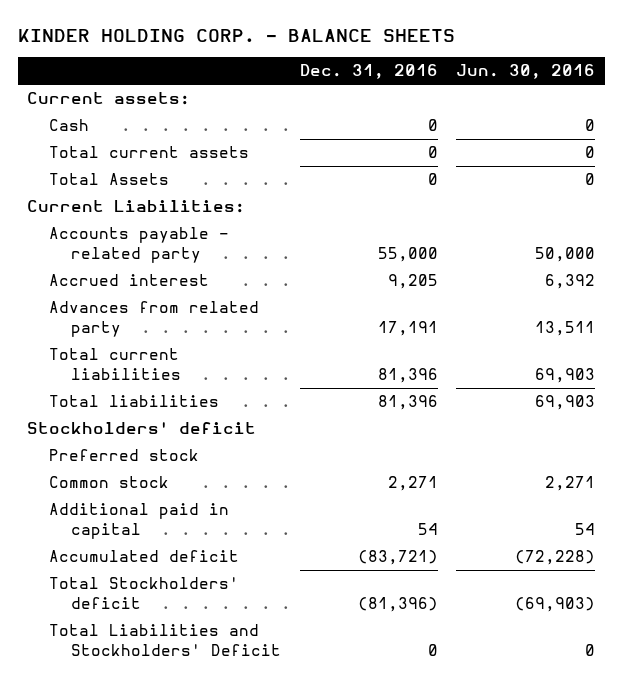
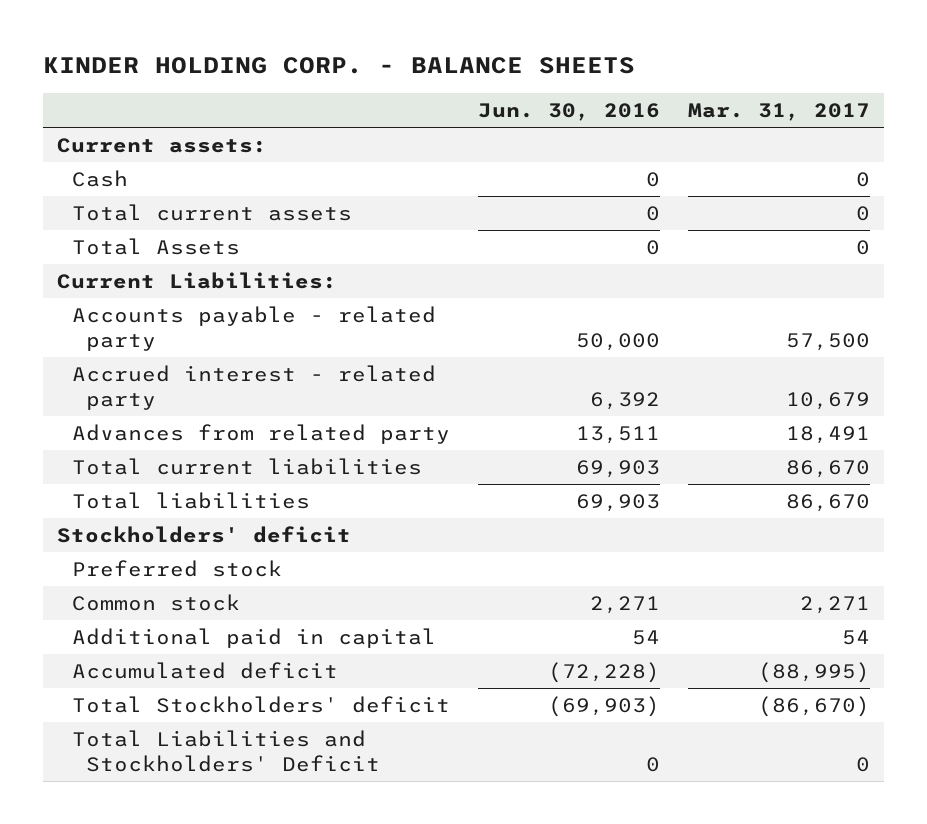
- | Dec. 31, 2016 | Jun. 30, 2016
+ | Jun. 30, 2016 | Mar. 31, 2017
- Accrued interest | 9,205 | 6,392
+ Accrued interest - related party | 6,392 | 10,679

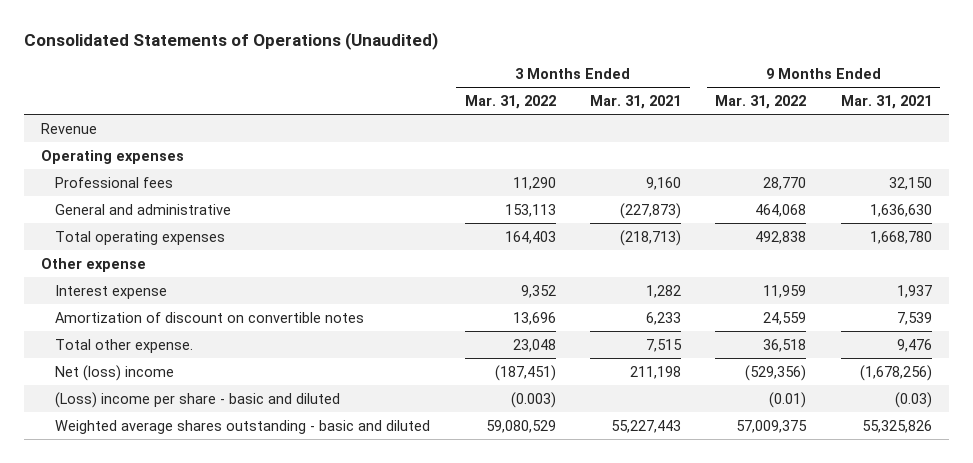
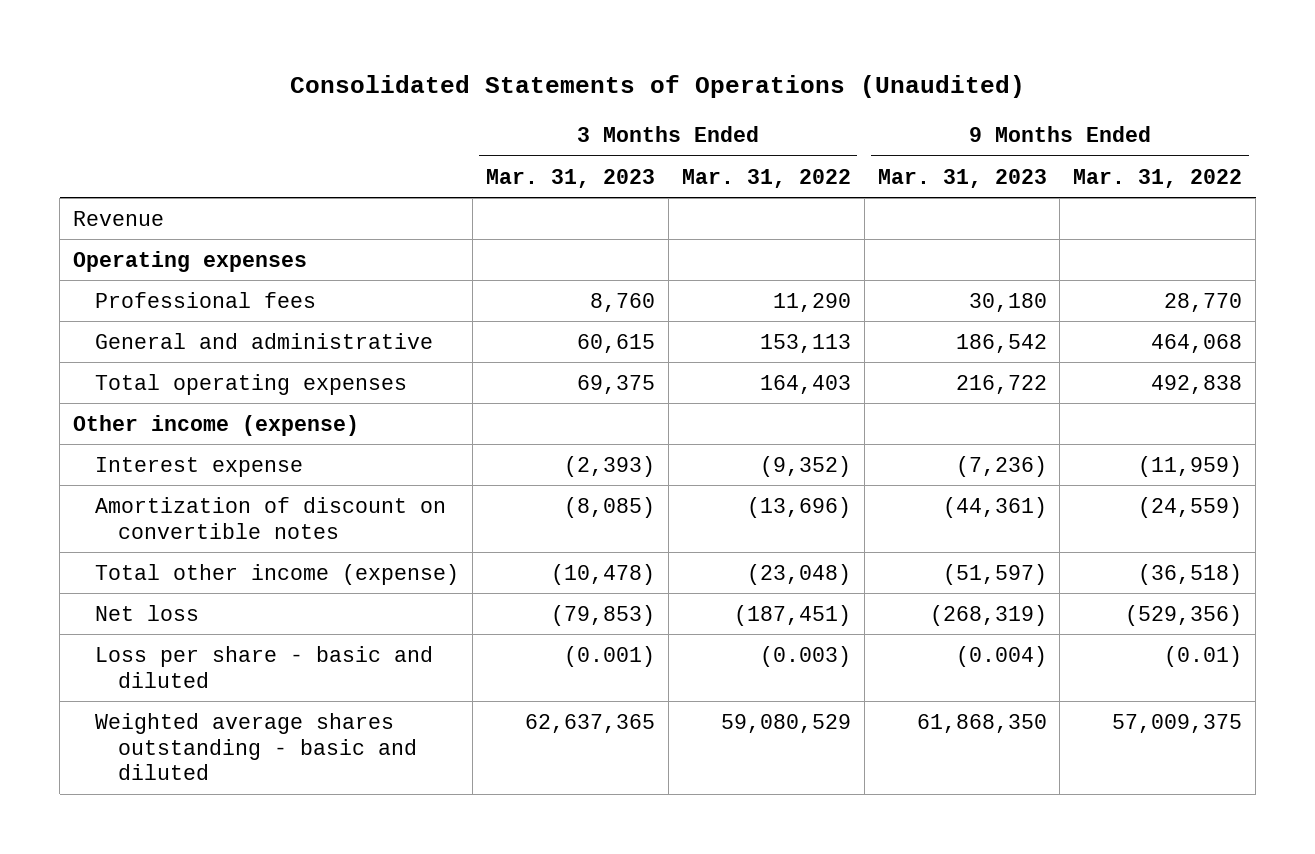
- | 3 Months Ended Mar. 31, 2022 | 3 Months Ended Mar. 31, 2021 | 9 Months Ended Mar. 31, 2022 | 9 Months Ended Mar. 31, 2021
+ | 3 Months Ended Mar. 31, 2023 | 3 Months Ended Mar. 31, 2022 | 9 Months Ended Mar. 31, 2023 | 9 Months Ended Mar. 31, 2022
- Other expense
- Interest expense | 9,352 | 1,282 | 11,959 | 1,937
- Amortization of discount on convertible notes | 13,696 | 6,233 | 24,559 | 7,539
- Total other expense. | 23,048 | 7,515 | 36,518 | 9,476
- Net (loss) income | (187,451) | 211,198 | (529,356) | (1,678,256)
- (Loss) income per share - basic and diluted | (0.003) | | (0.01) | (0.03)
+ Other income (expense)
+ Interest expense | (2,393) | (9,352) | (7,236) | (11,959)
+ Amortization of discount on convertible notes | (8,085) | (13,696) | (44,361) | (24,559)
+ Total other income (expense) | (10,478) | (23,048) | (51,597) | (36,518)
+ Net loss | (79,853) | (187,451) | (268,319) | (529,356)
+ Loss per share - basic and diluted | (0.001) | (0.003) | (0.004) | (0.01)

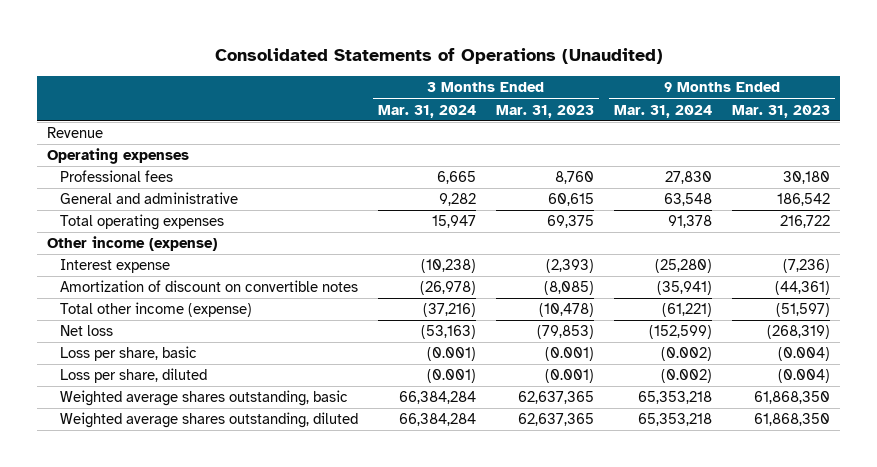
- | 3 Months Ended Mar. 31, 2023 | 3 Months Ended Mar. 31, 2022 | 9 Months Ended Mar. 31, 2023 | 9 Months Ended Mar. 31, 2022
+ | 3 Months Ended Mar. 31, 2024 | 3 Months Ended Mar. 31, 2023 | 9 Months Ended Mar. 31, 2024 | 9 Months Ended Mar. 31, 2023
- Loss per share - basic and diluted | (0.001) | (0.003) | (0.004) | (0.01)
- Weighted average shares outstanding - basic and diluted | 62,637,365 | 59,080,529 | 61,868,350 | 57,009,375
+ Loss per share, basic | (0.001) | (0.001) | (0.002) | (0.004)
+ Loss per share, diluted | (0.001) | (0.001) | (0.002) | (0.004)
+ Weighted average shares outstanding, basic | 66,384,284 | 62,637,365 | 65,353,218 | 61,868,350
+ Weighted average shares outstanding, diluted | 66,384,284 | 62,637,365 | 65,353,218 | 61,868,350

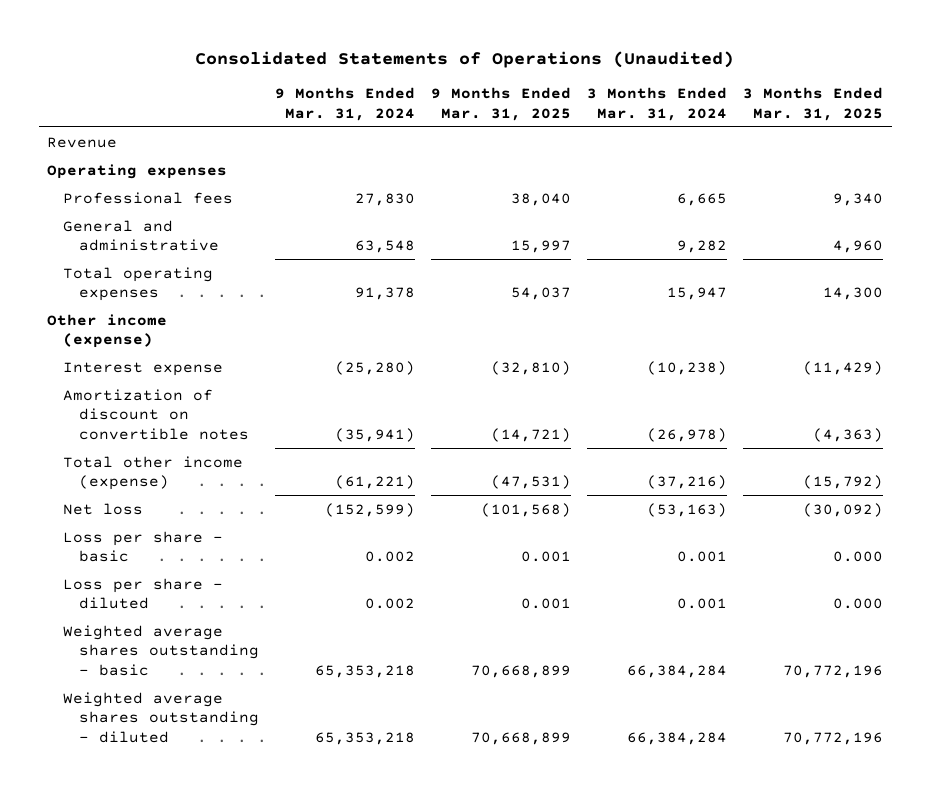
- | 3 Months Ended Mar. 31, 2024 | 3 Months Ended Mar. 31, 2023 | 9 Months Ended Mar. 31, 2024 | 9 Months Ended Mar. 31, 2023
+ | 9 Months Ended Mar. 31, 2024 | 9 Months Ended Mar. 31, 2025 | 3 Months Ended Mar. 31, 2024 | 3 Months Ended Mar. 31, 2025
- Loss per share, basic | (0.001) | (0.001) | (0.002) | (0.004)
- Loss per share, diluted | (0.001) | (0.001) | (0.002) | (0.004)
- Weighted average shares outstanding, basic | 66,384,284 | 62,637,365 | 65,353,218 | 61,868,350
- Weighted average shares outstanding, diluted | 66,384,284 | 62,637,365 | 65,353,218 | 61,868,350
+ Loss per share - basic | 0.002 | 0.001 | 0.001 | 0.000
+ Loss per share - diluted | 0.002 | 0.001 | 0.001 | 0.000
+ Weighted average shares outstanding - basic | 65,353,218 | 70,668,899 | 66,384,284 | 70,772,196
+ Weighted average shares outstanding - diluted | 65,353,218 | 70,668,899 | 66,384,284 | 70,772,196

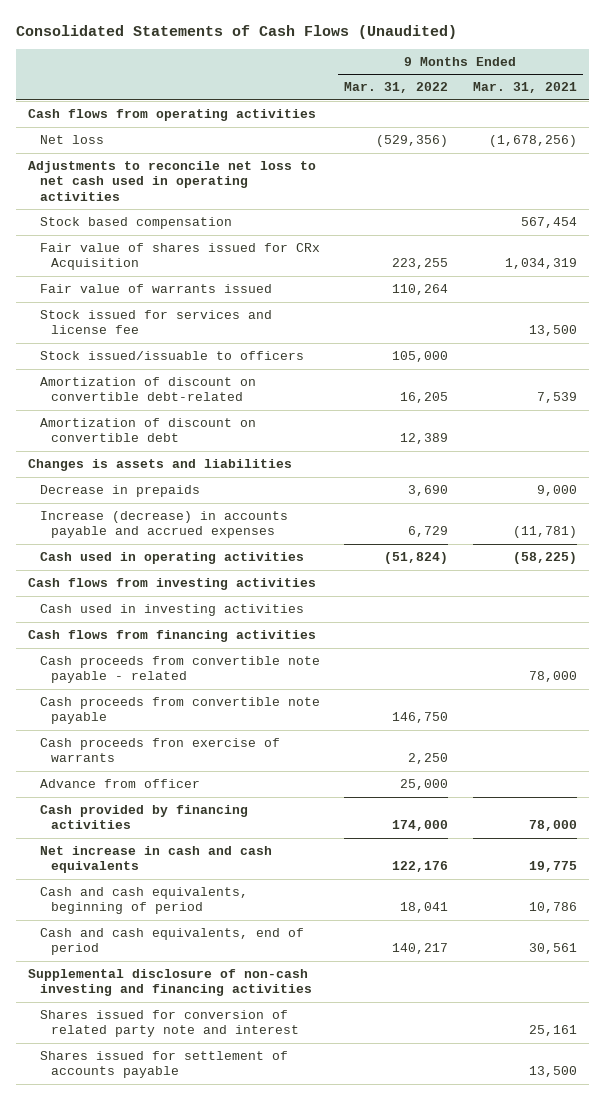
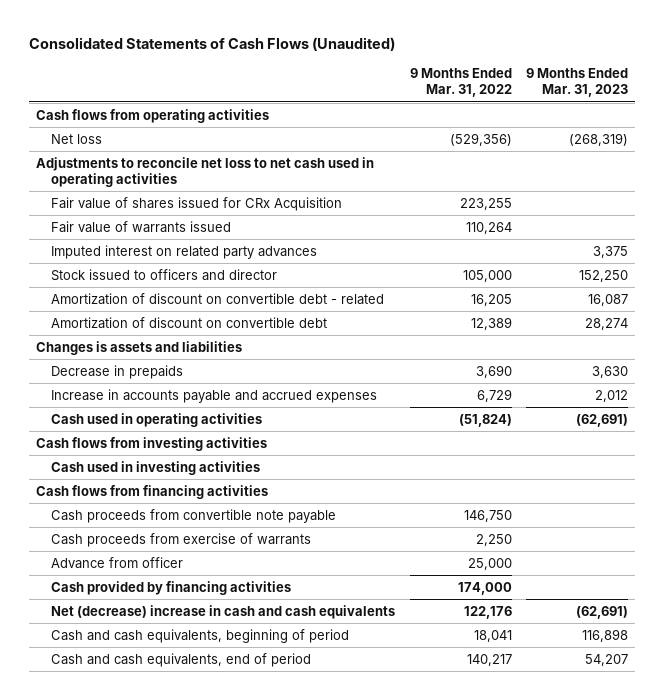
- | 9 Months Ended Mar. 31, 2022 | 9 Months Ended Mar. 31, 2021
+ | 9 Months Ended Mar. 31, 2022 | 9 Months Ended Mar. 31, 2023
- Stock based compensation | | 567,454
- Stock issued for services and license fee | | 13,500
- Stock issued/issuable to officers | 105,000 |
- Amortization of discount on convertible debt-related | 16,205 | 7,539
+ Imputed interest on related party advances | | 3,375
+ Stock issued to officers and director | 105,000 | 152,250
+ Amortization of discount on convertible debt - related | 16,205 | 16,087
- Increase (decrease) in accounts payable and accrued expenses | 6,729 | (11,781)
+ Increase in accounts payable and accrued expenses | 6,729 | 2,012
- Cash proceeds from convertible note payable - related | | 78,000
- Cash proceeds fron exercise of warrants | 2,250 |
+ Cash proceeds from exercise of warrants | 2,250 |
- Net increase in cash and cash equivalents | 122,176 | 19,775
+ Net (decrease) increase in cash and cash equivalents | 122,176 | (62,691)
- Supplemental disclosure of non-cash investing and financing activities
- Shares issued for conversion of related party note and interest | | 25,161
- Shares issued for settlement of accounts payable | | 13,500

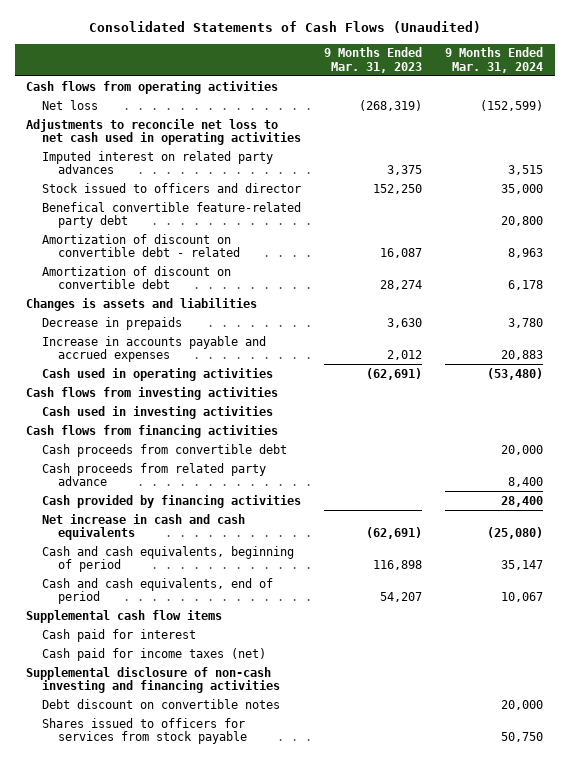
- | 9 Months Ended Mar. 31, 2022 | 9 Months Ended Mar. 31, 2023
+ | 9 Months Ended Mar. 31, 2023 | 9 Months Ended Mar. 31, 2024
- Fair value of shares issued for CRx Acquisition | 223,255 |
- Fair value of warrants issued | 110,264 |
+ Benefical convertible feature-related party debt | | 20,800
- Cash proceeds from convertible note payable | 146,750 |
- Cash proceeds from exercise of warrants | 2,250 |
- Advance from officer | 25,000 |
+ Cash proceeds from convertible debt | | 20,000
+ Cash proceeds from related party advance | | 8,400
- Net (decrease) increase in cash and cash equivalents | 122,176 | (62,691)
+ Net increase in cash and cash equivalents | (62,691) | (25,080)
+ Supplemental cash flow items
+ Cash paid for interest
+ Cash paid for income taxes (net)
+ Supplemental disclosure of non-cash investing and financing activities
+ Debt discount on convertible notes | | 20,000
+ Shares issued to officers for services from stock payable | | 50,750

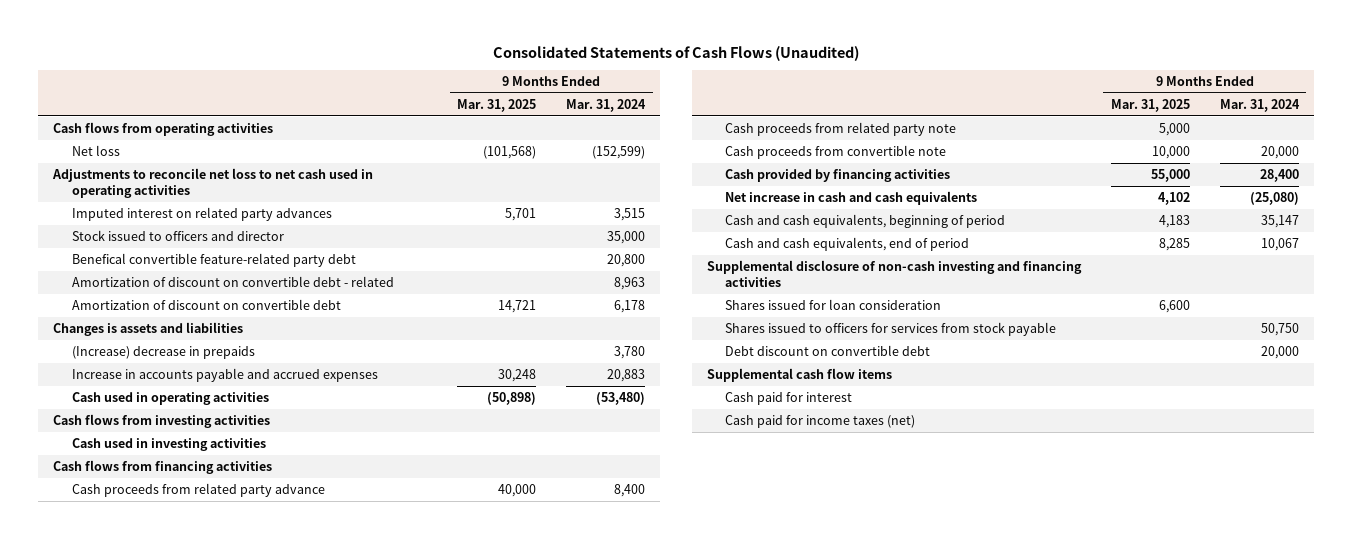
- | 9 Months Ended Mar. 31, 2023 | 9 Months Ended Mar. 31, 2024
+ | 9 Months Ended Mar. 31, 2025 | 9 Months Ended Mar. 31, 2024
- Decrease in prepaids | 3,630 | 3,780
+ (Increase) decrease in prepaids | | 3,780
- Cash proceeds from convertible debt | | 20,000
+ Cash proceeds from related party note | 5,000 |
+ Cash proceeds from convertible note | 10,000 | 20,000
moved up: Supplemental disclosure of non-cash investing and financing activities
+ Shares issued for loan consideration | 6,600 |
moved up: Shares issued to officers for services from stock payable | | 50,750
+ Debt discount on convertible debt | | 20,000
- Debt discount on convertible notes | | 20,000

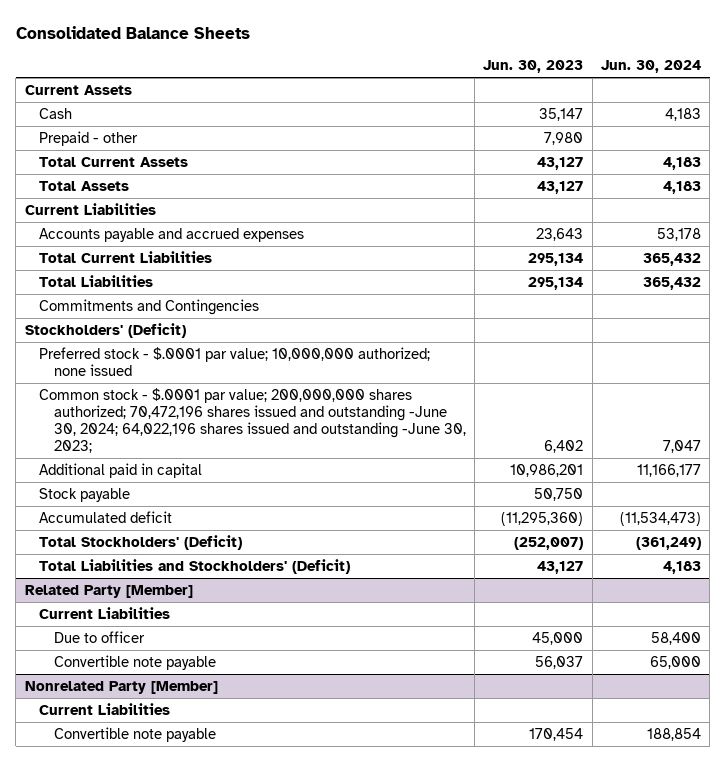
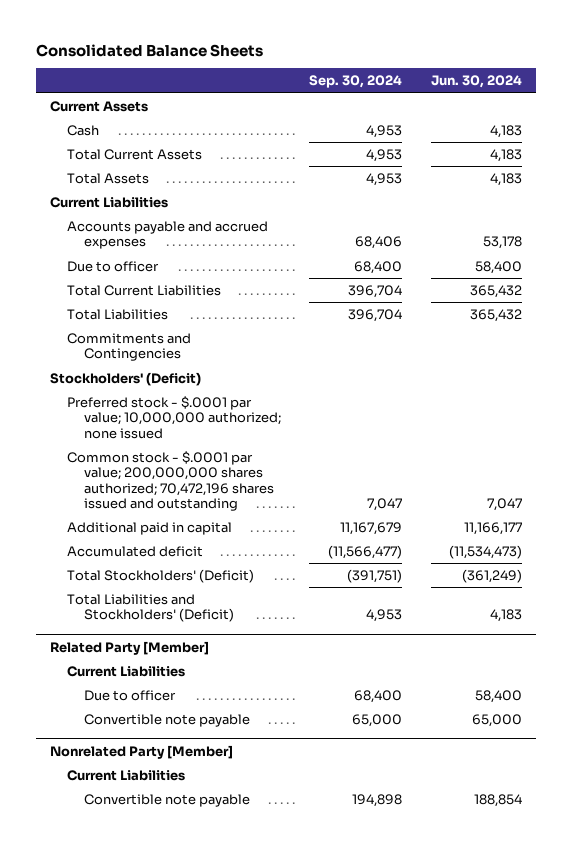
- | Jun. 30, 2023 | Jun. 30, 2024
+ | Sep. 30, 2024 | Jun. 30, 2024
- Prepaid - other | 7,980 |
+ Due to officer | 68,400 | 58,400
- Common stock - $.0001 par value; 200,000,000 shares authorized; 70,472,196 shares issued and outstanding -June 30, 2024; 64,022,196 shares issued and outstanding -June 30, 2023; | 6,402 | 7,047
+ Common stock - $.0001 par value; 200,000,000 shares authorized; 70,472,196 shares issued and outstanding | 7,047 | 7,047
- Stock payable | 50,750 |

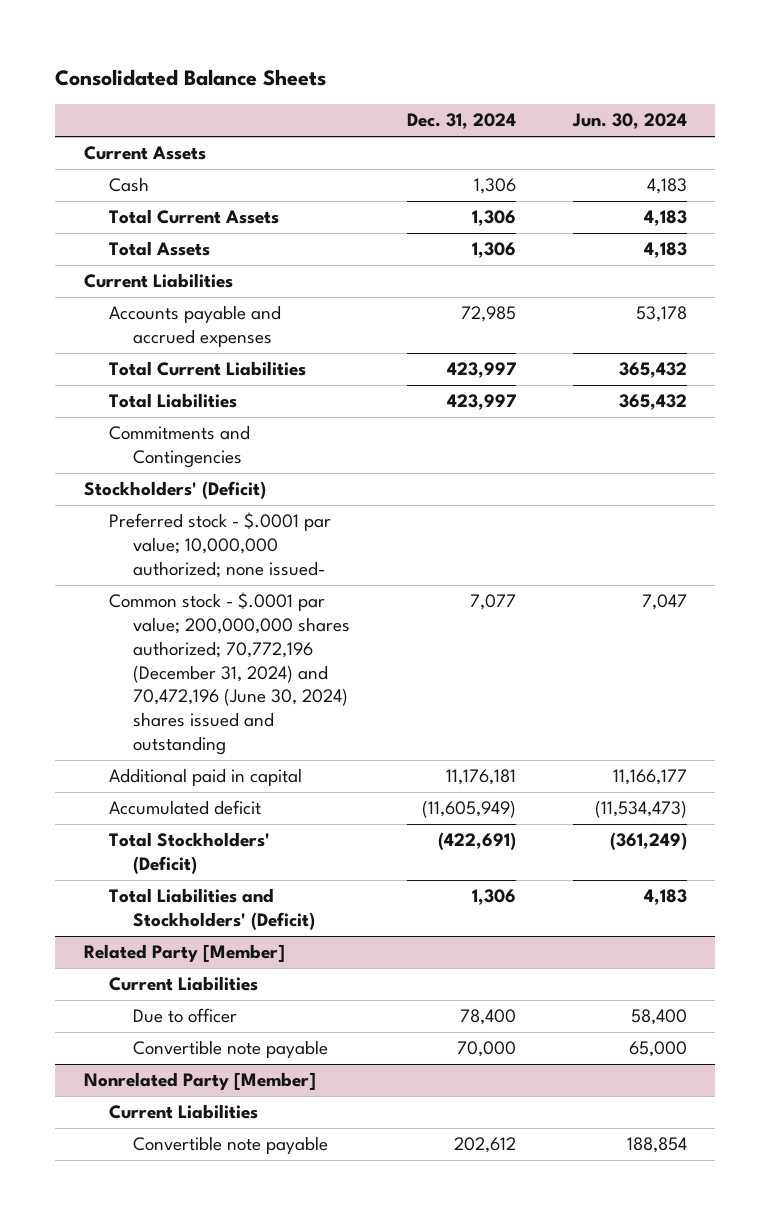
- | Sep. 30, 2024 | Jun. 30, 2024
+ | Dec. 31, 2024 | Jun. 30, 2024
- Due to officer | 68,400 | 58,400
- Preferred stock - $.0001 par value; 10,000,000 authorized; none issued
- Common stock - $.0001 par value; 200,000,000 shares authorized; 70,472,196 shares issued and outstanding | 7,047 | 7,047
+ Preferred stock - $.0001 par value; 10,000,000 authorized; none issued-
+ Common stock - $.0001 par value; 200,000,000 shares authorized; 70,772,196 (December 31, 2024) and 70,472,196 (June 30, 2024) shares issued and outstanding | 7,077 | 7,047

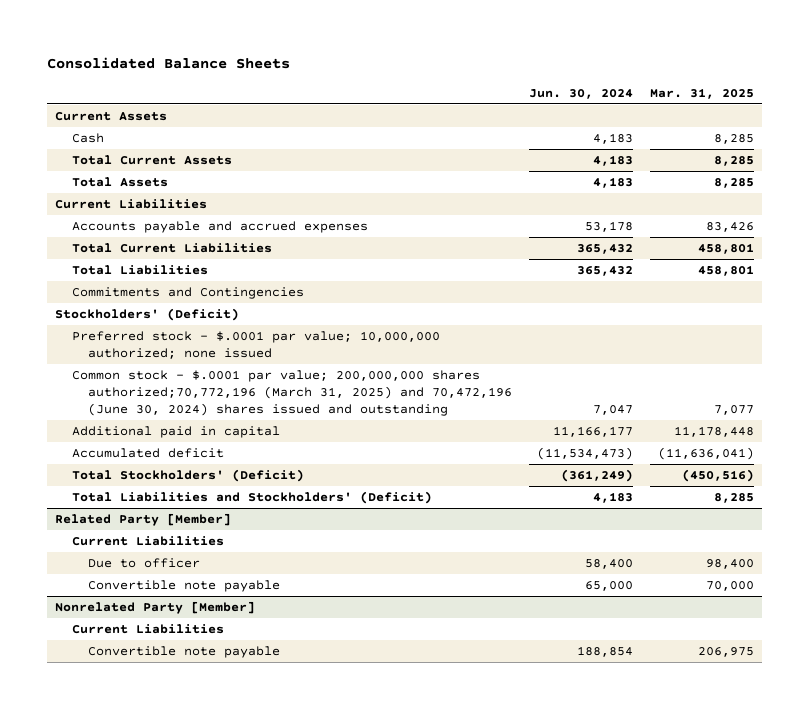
- | Dec. 31, 2024 | Jun. 30, 2024
+ | Jun. 30, 2024 | Mar. 31, 2025
- Preferred stock - $.0001 par value; 10,000,000 authorized; none issued-
- Common stock - $.0001 par value; 200,000,000 shares authorized; 70,772,196 (December 31, 2024) and 70,472,196 (June 30, 2024) shares issued and outstanding | 7,077 | 7,047
+ Preferred stock - $.0001 par value; 10,000,000 authorized; none issued
+ Common stock - $.0001 par value; 200,000,000 shares authorized;70,772,196 (March 31, 2025) and 70,472,196 (June 30, 2024) shares issued and outstanding | 7,047 | 7,077

